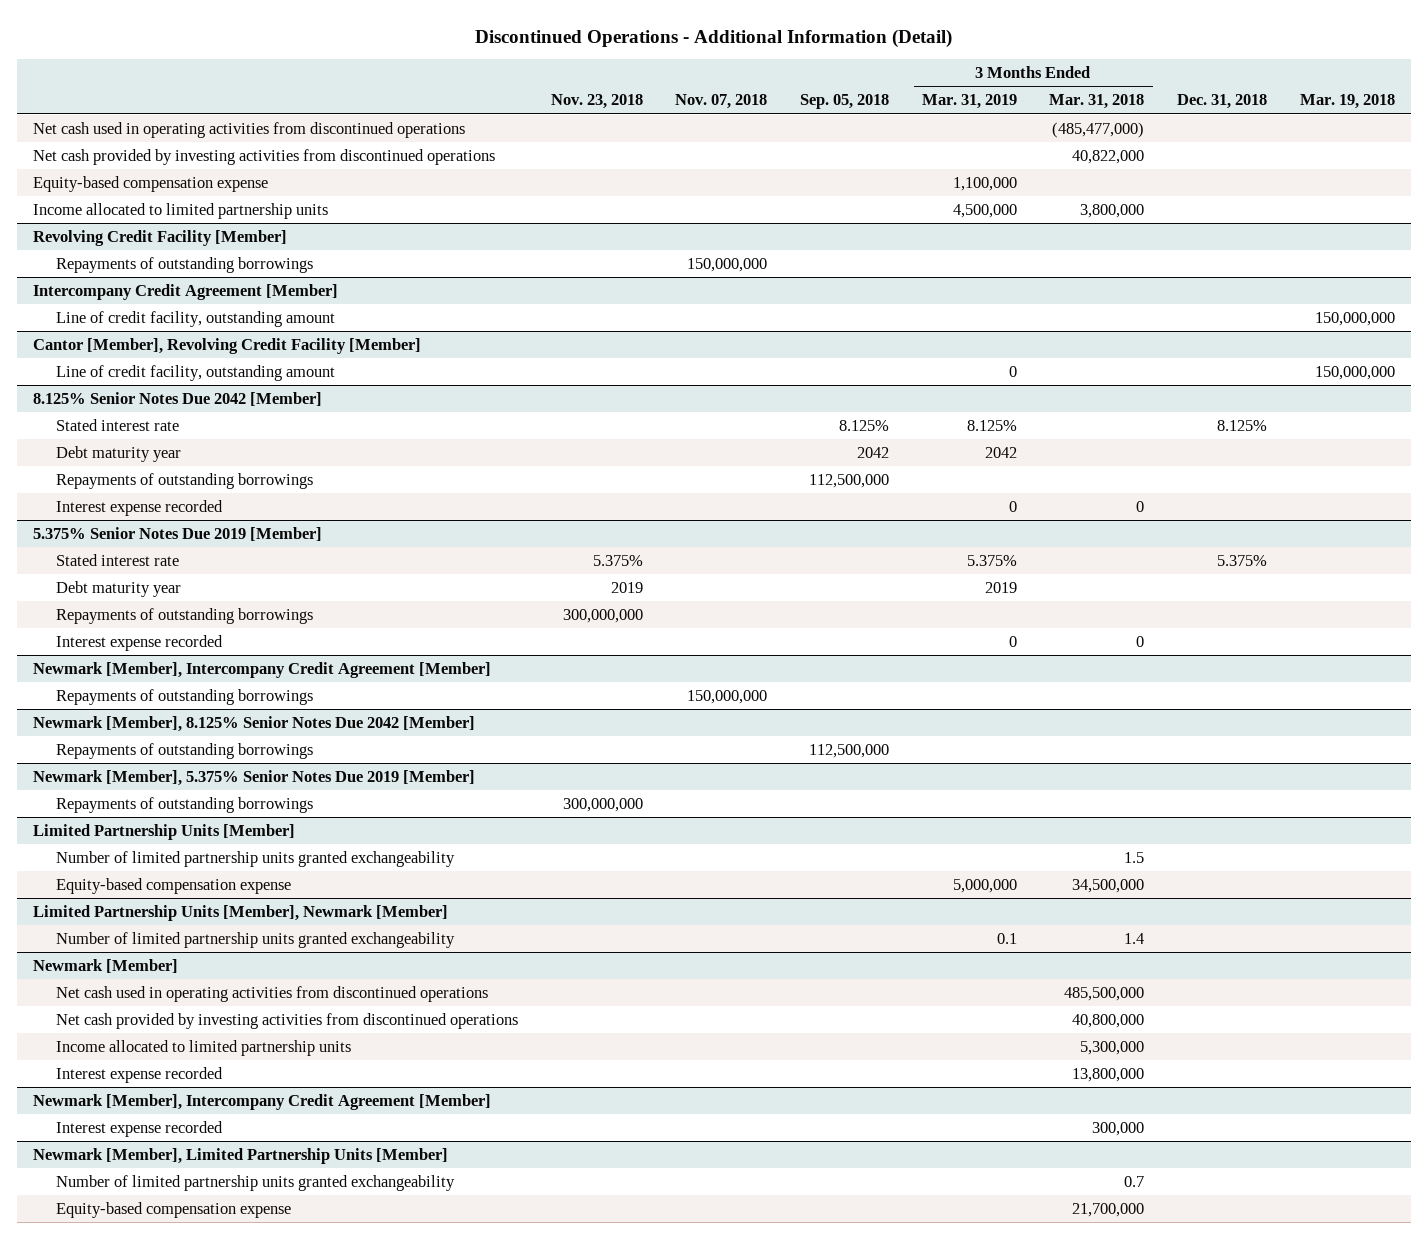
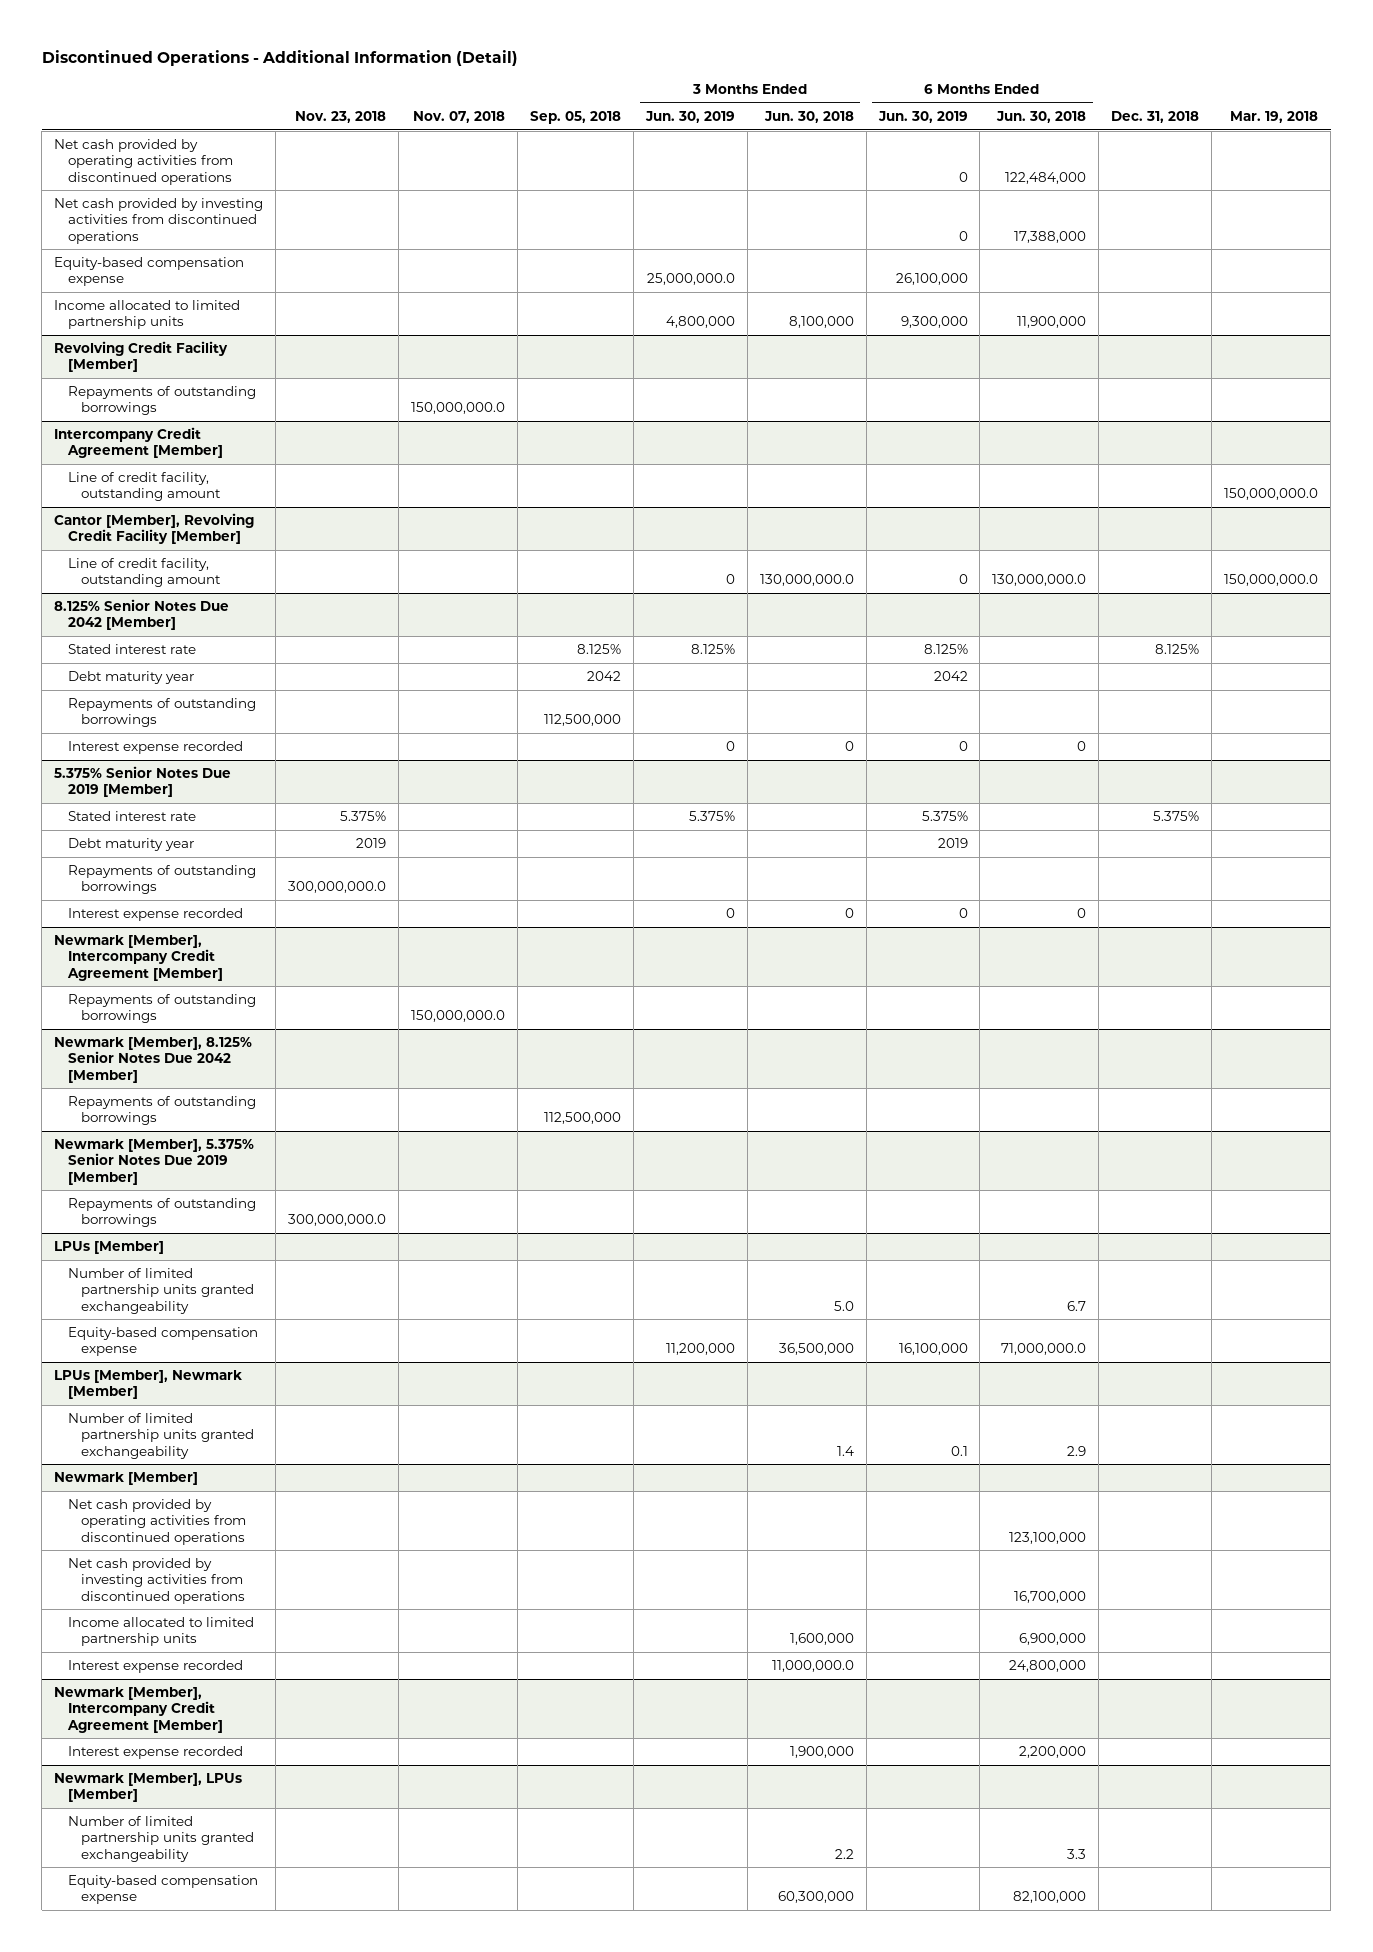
- | Nov. 23, 2018 | Nov. 07, 2018 | Sep. 05, 2018 | 3 Months Ended Mar. 31, 2019 | 3 Months Ended Mar. 31, 2018 | Dec. 31, 2018 | Mar. 19, 2018
+ | Nov. 23, 2018 | Nov. 07, 2018 | Sep. 05, 2018 | 3 Months Ended Jun. 30, 2019 | 3 Months Ended Jun. 30, 2018 | 6 Months Ended Jun. 30, 2019 | 6 Months Ended Jun. 30, 2018 | Dec. 31, 2018 | Mar. 19, 2018
- Net cash used in operating activities from discontinued operations | | | | | (485,477,000) | |
+ Net cash provided by operating activities from discontinued operations | | | | | | 0 | 122,484,000 | |
@ Revolving Credit Facility [Member]
- Repayments of outstanding borrowings | | 150,000,000 | | | | |
+ Repayments of outstanding borrowings | | 150,000,000.0 | | | | | | |
@ Intercompany Credit Agreement [Member]
- Line of credit facility, outstanding amount | | | | | | | 150,000,000
+ Line of credit facility, outstanding amount | | | | | | | | | 150,000,000.0
@ Cantor [Member], Revolving Credit Facility [Member]
- Line of credit facility, outstanding amount | | | | 0 | | | 150,000,000
+ Line of credit facility, outstanding amount | | | | 0 | 130,000,000.0 | 0 | 130,000,000.0 | | 150,000,000.0
@ 5.375% Senior Notes Due 2019 [Member]
- Repayments of outstanding borrowings | 300,000,000 | | | | | |
+ Repayments of outstanding borrowings | 300,000,000.0 | | | | | | | |
@ Newmark [Member], Intercompany Credit Agreement [Member]
- Repayments of outstanding borrowings | | 150,000,000 | | | | |
+ Repayments of outstanding borrowings | | 150,000,000.0 | | | | | | |
@ Newmark [Member], 5.375% Senior Notes Due 2019 [Member]
- Repayments of outstanding borrowings | 300,000,000 | | | | | |
- Limited Partnership Units [Member]
@ Newmark [Member], 5.375% Senior Notes Due 2019 [Member]
+ Repayments of outstanding borrowings | 300,000,000.0 | | | | | | | |
+ LPUs [Member]
- Limited Partnership Units [Member], Newmark [Member]
- Number of limited partnership units granted exchangeability | | | | 0.1 | 1.4 | |
+ LPUs [Member], Newmark [Member]
+ Number of limited partnership units granted exchangeability | | | | | 1.4 | 0.1 | 2.9 | |
@ Newmark [Member]
- Net cash used in operating activities from discontinued operations | | | | | 485,500,000 | |
+ Net cash provided by operating activities from discontinued operations | | | | | | | 123,100,000 | |
- Newmark [Member], Limited Partnership Units [Member]
- Number of limited partnership units granted exchangeability | | | | | 0.7 | |
- Equity-based compensation expense | | | | | 21,700,000 | |
+ Newmark [Member], LPUs [Member]
+ Number of limited partnership units granted exchangeability | | | | | 2.2 | | 3.3 | |
+ Equity-based compensation expense | | | | | 60,300,000 | | 82,100,000 | |

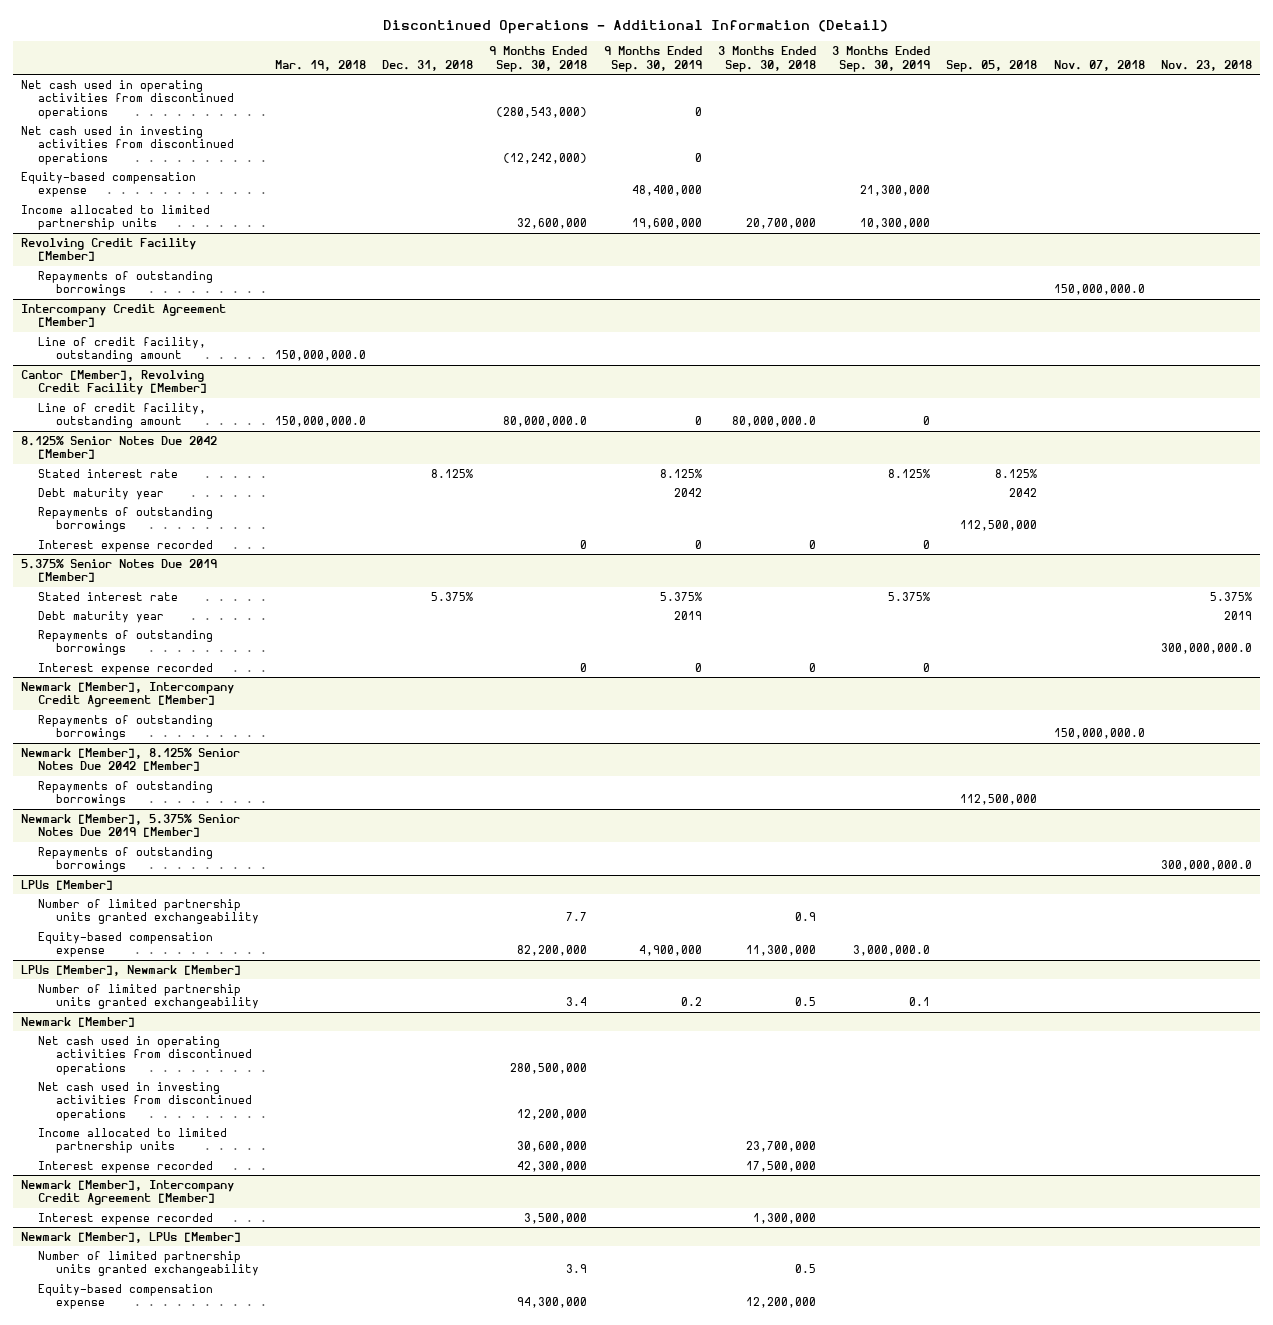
- | Nov. 23, 2018 | Nov. 07, 2018 | Sep. 05, 2018 | 3 Months Ended Jun. 30, 2019 | 3 Months Ended Jun. 30, 2018 | 6 Months Ended Jun. 30, 2019 | 6 Months Ended Jun. 30, 2018 | Dec. 31, 2018 | Mar. 19, 2018
+ | Mar. 19, 2018 | Dec. 31, 2018 | 9 Months Ended Sep. 30, 2018 | 9 Months Ended Sep. 30, 2019 | 3 Months Ended Sep. 30, 2018 | 3 Months Ended Sep. 30, 2019 | Sep. 05, 2018 | Nov. 07, 2018 | Nov. 23, 2018
- Net cash provided by operating activities from discontinued operations | | | | | | 0 | 122,484,000 | |
- Net cash provided by investing activities from discontinued operations | | | | | | 0 | 17,388,000 | |
+ Net cash used in operating activities from discontinued operations | | | (280,543,000) | 0 | | | | |
+ Net cash used in investing activities from discontinued operations | | | (12,242,000) | 0 | | | | |
@ Newmark [Member]
- Net cash provided by operating activities from discontinued operations | | | | | | | 123,100,000 | |
- Net cash provided by investing activities from discontinued operations | | | | | | | 16,700,000 | |
+ Net cash used in operating activities from discontinued operations | | | 280,500,000 | | | | | |
+ Net cash used in investing activities from discontinued operations | | | 12,200,000 | | | | | |

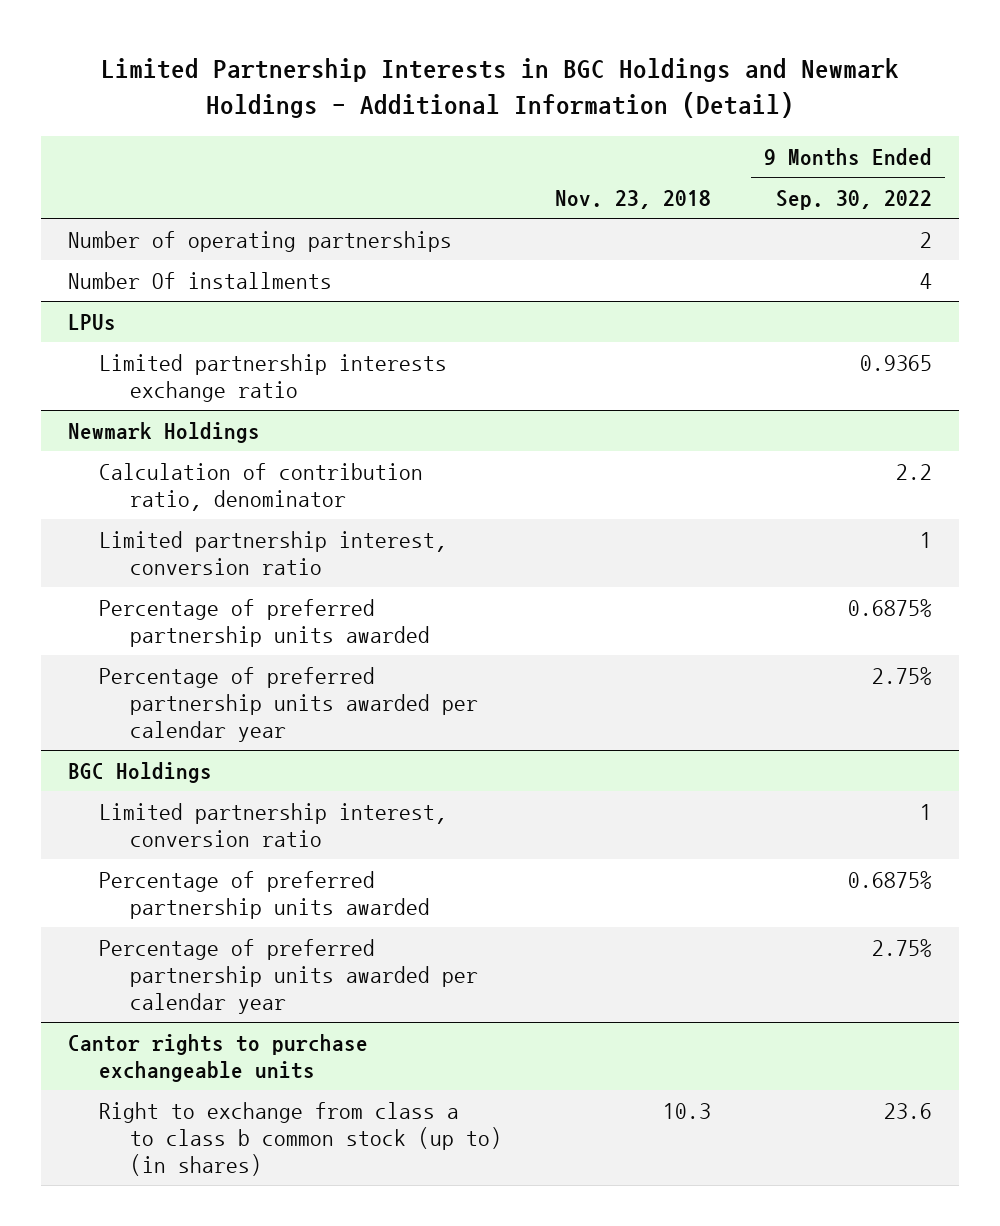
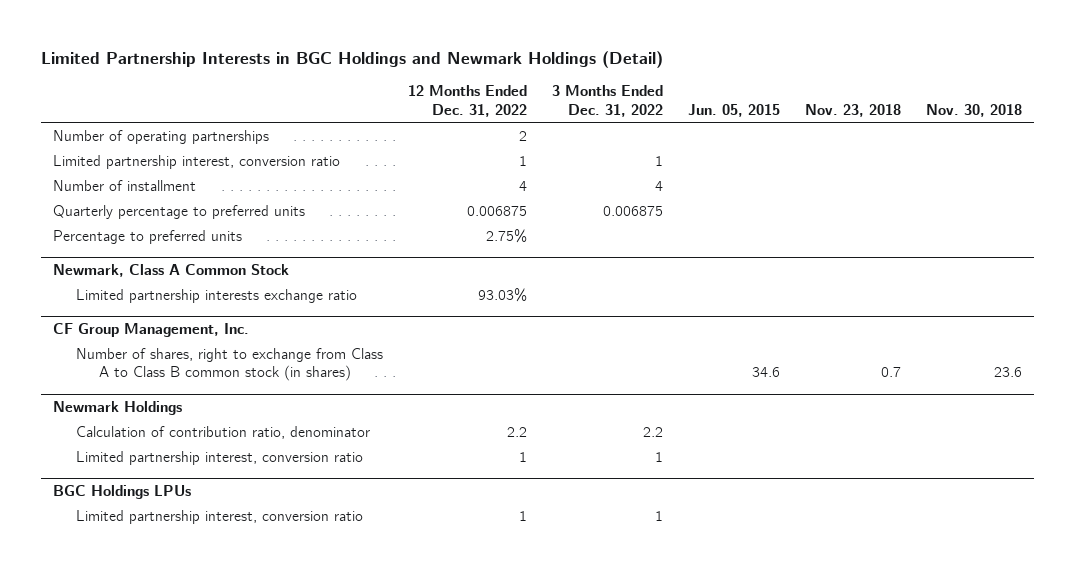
- Limited Partnership Interests in BGC Holdings and Newmark Holdings - Additional Information (Detail)
+ Limited Partnership Interests in BGC Holdings and Newmark Holdings (Detail)
- | Nov. 23, 2018 | 9 Months Ended Sep. 30, 2022
+ | 12 Months Ended Dec. 31, 2022 | 3 Months Ended Dec. 31, 2022 | Jun. 05, 2015 | Nov. 23, 2018 | Nov. 30, 2018
- Number Of installments | | 4
- LPUs
- Limited partnership interests exchange ratio | | 0.9365
+ Limited partnership interest, conversion ratio | 1 | 1 | | |
+ Number of installment | 4 | 4 | | |
+ Quarterly percentage to preferred units | 0.006875 | 0.006875 | | |
+ Percentage to preferred units | 2.75% | | | |
+ Newmark, Class A Common Stock
+ Limited partnership interests exchange ratio | 93.03% | | | |
+ CF Group Management, Inc.
+ Number of shares, right to exchange from Class A to Class B common stock (in shares) | | | 34.6 | 0.7 | 23.6
@ Newmark Holdings
- Percentage of preferred partnership units awarded | | 0.6875%
- Percentage of preferred partnership units awarded per calendar year | | 2.75%
- BGC Holdings
+ BGC Holdings LPUs
- Percentage of preferred partnership units awarded | | 0.6875%
- Percentage of preferred partnership units awarded per calendar year | | 2.75%
- Cantor rights to purchase exchangeable units
- Right to exchange from class a to class b common stock (up to) (in shares) | 10.3 | 23.6

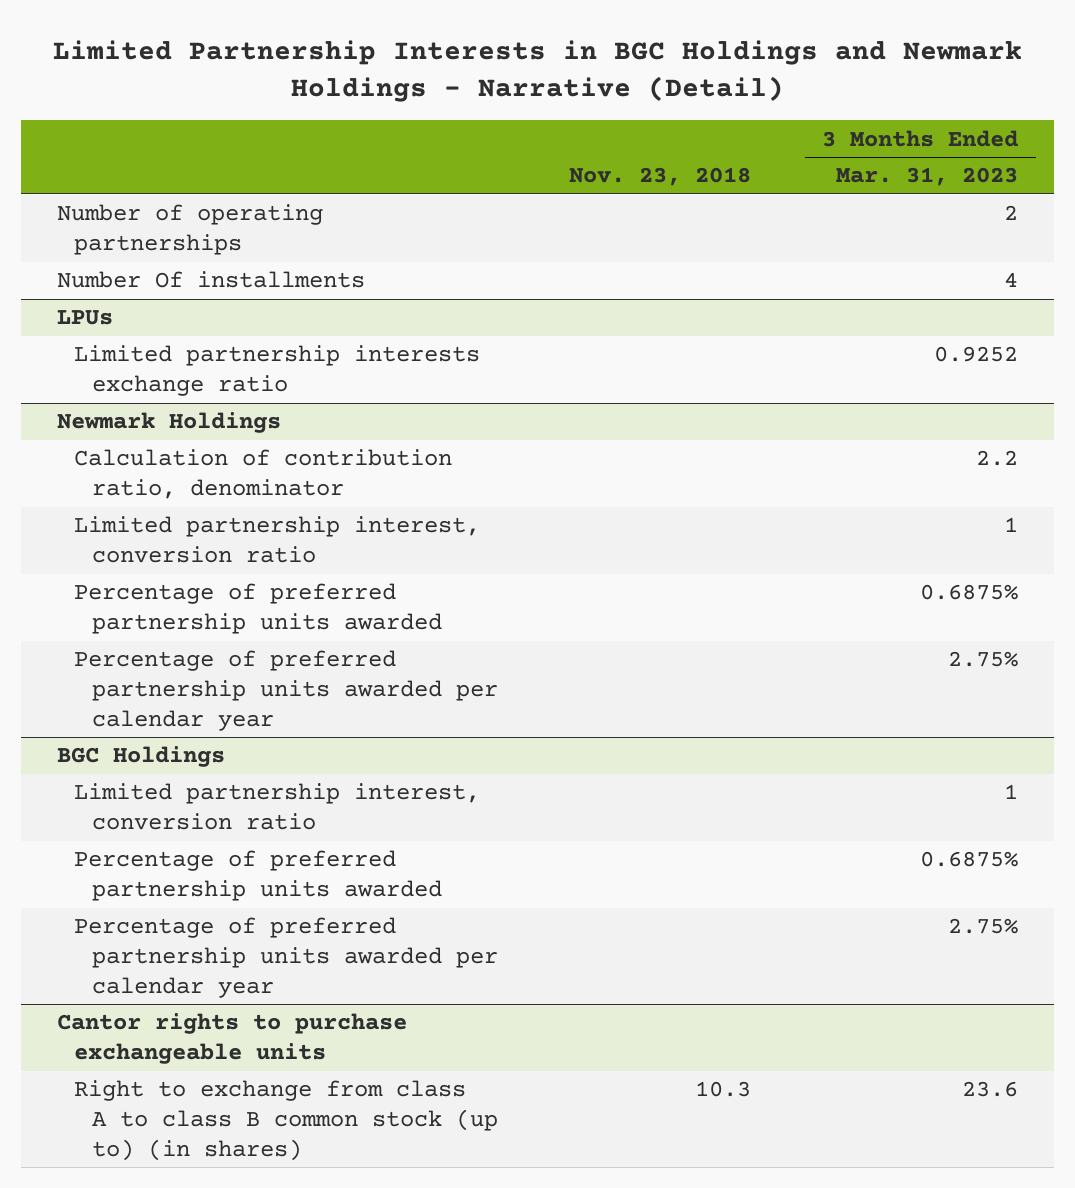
- Limited Partnership Interests in BGC Holdings and Newmark Holdings (Detail)
+ Limited Partnership Interests in BGC Holdings and Newmark Holdings - Narrative (Detail)
- | 12 Months Ended Dec. 31, 2022 | 3 Months Ended Dec. 31, 2022 | Jun. 05, 2015 | Nov. 23, 2018 | Nov. 30, 2018
+ | Nov. 23, 2018 | 3 Months Ended Mar. 31, 2023
- Limited partnership interest, conversion ratio | 1 | 1 | | |
- Number of installment | 4 | 4 | | |
- Quarterly percentage to preferred units | 0.006875 | 0.006875 | | |
- Percentage to preferred units | 2.75% | | | |
- Newmark, Class A Common Stock
- Limited partnership interests exchange ratio | 93.03% | | | |
- CF Group Management, Inc.
- Number of shares, right to exchange from Class A to Class B common stock (in shares) | | | 34.6 | 0.7 | 23.6
+ Number Of installments | | 4
+ LPUs
+ Limited partnership interests exchange ratio | | 0.9252
- BGC Holdings LPUs
@ Newmark Holdings
+ Percentage of preferred partnership units awarded | | 0.6875%
+ Percentage of preferred partnership units awarded per calendar year | | 2.75%
+ BGC Holdings
+ Percentage of preferred partnership units awarded | | 0.6875%
+ Percentage of preferred partnership units awarded per calendar year | | 2.75%
+ Cantor rights to purchase exchangeable units
+ Right to exchange from class A to class B common stock (up to) (in shares) | 10.3 | 23.6

